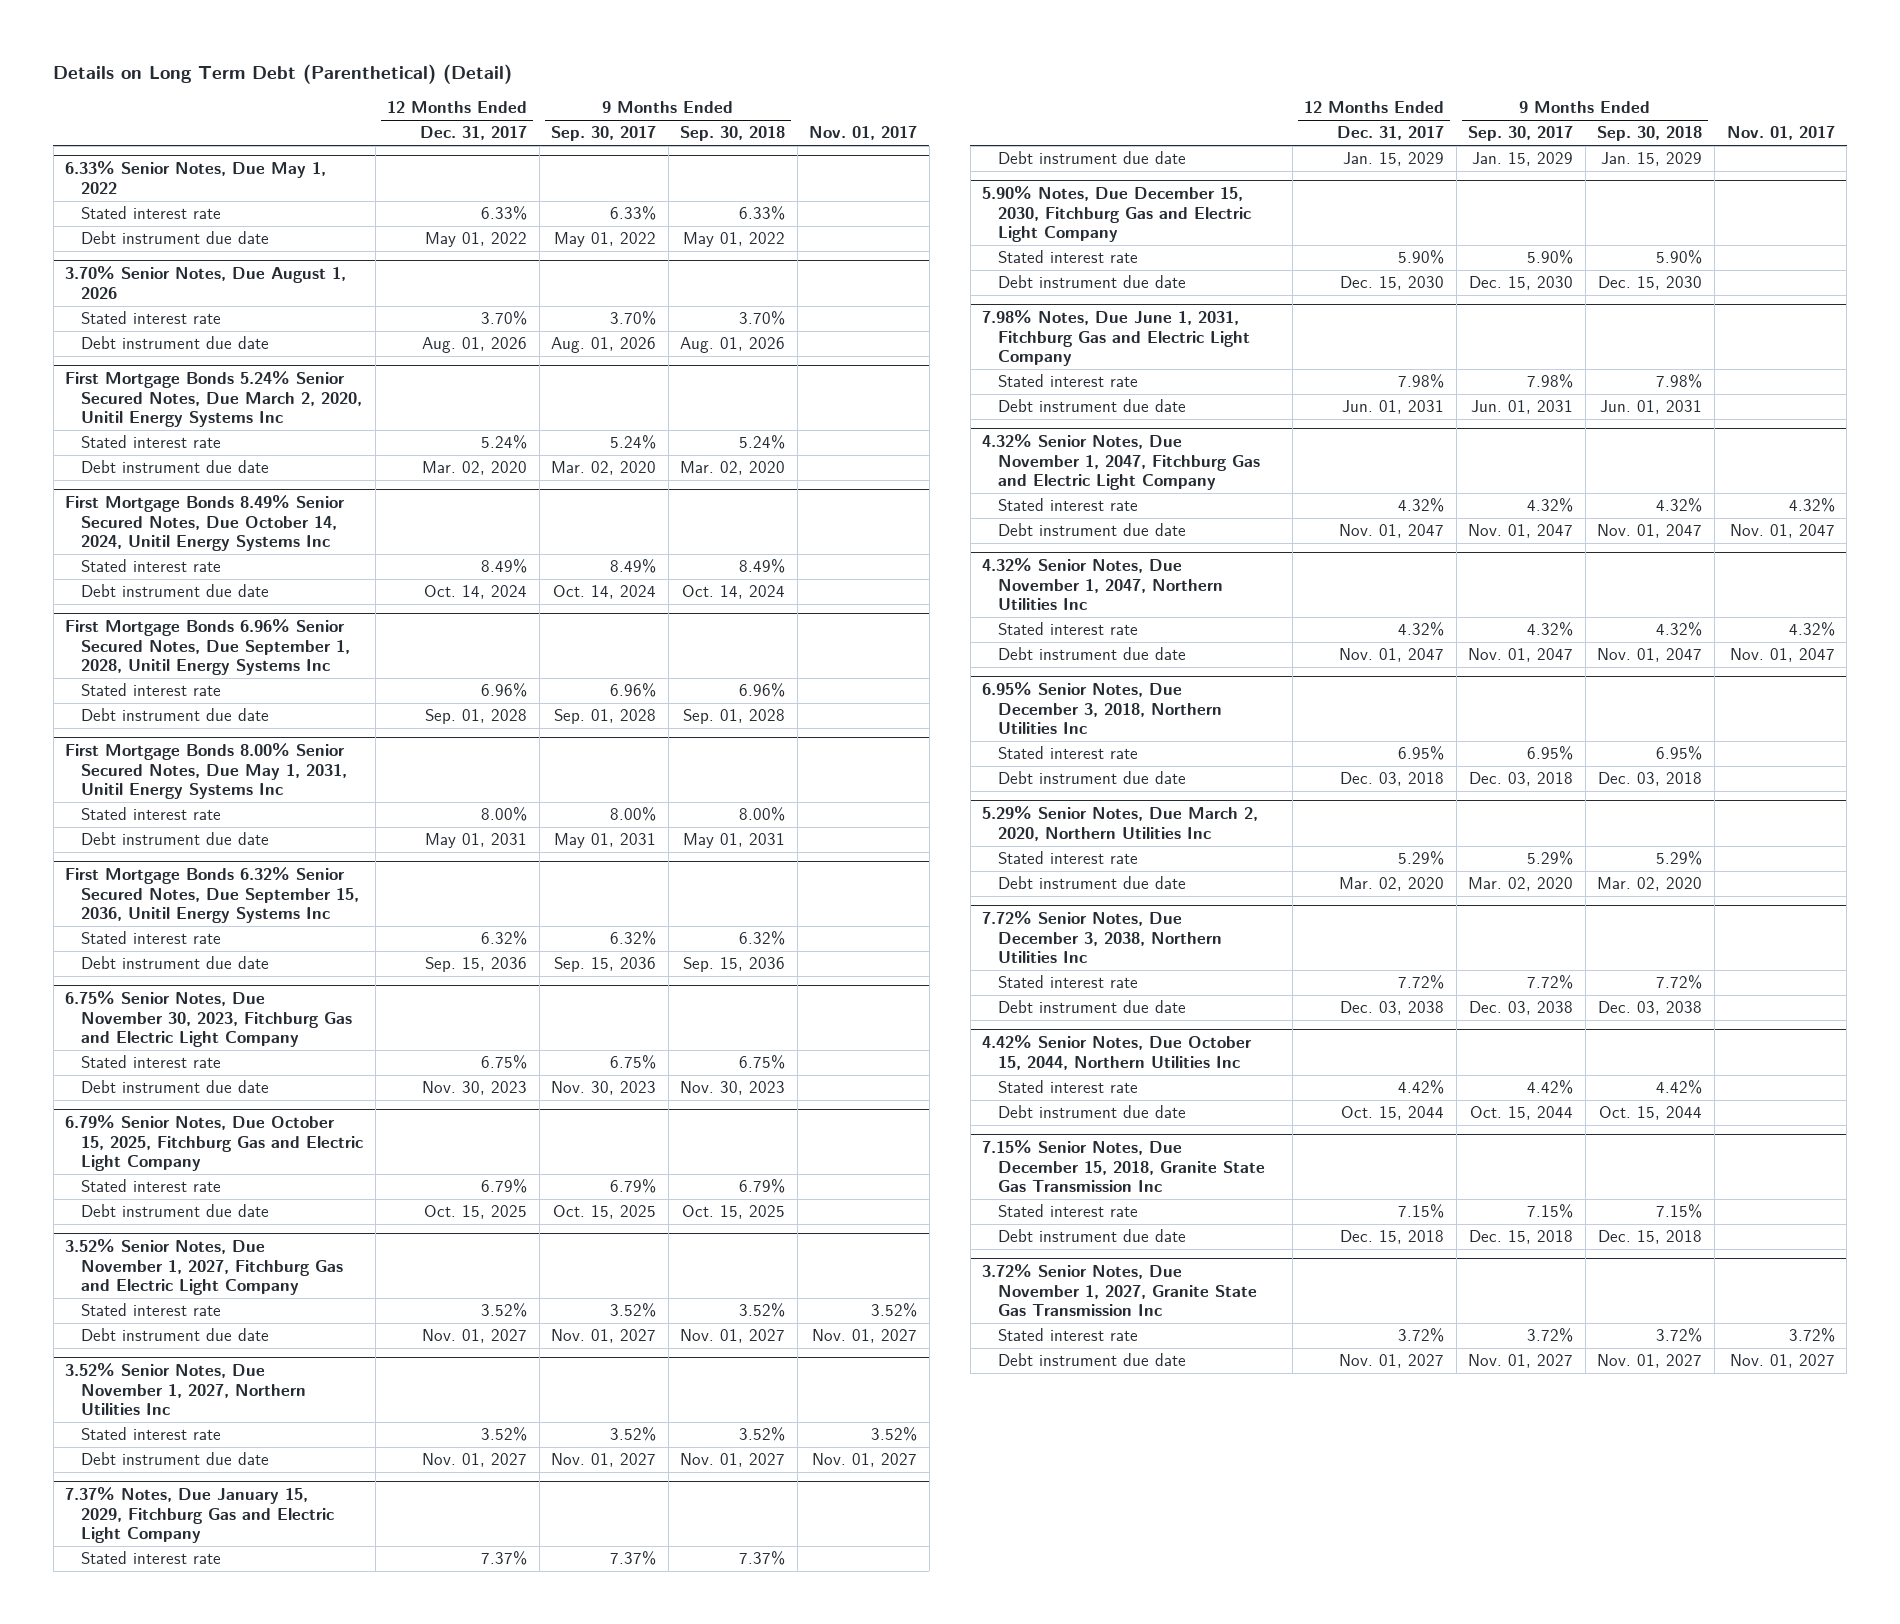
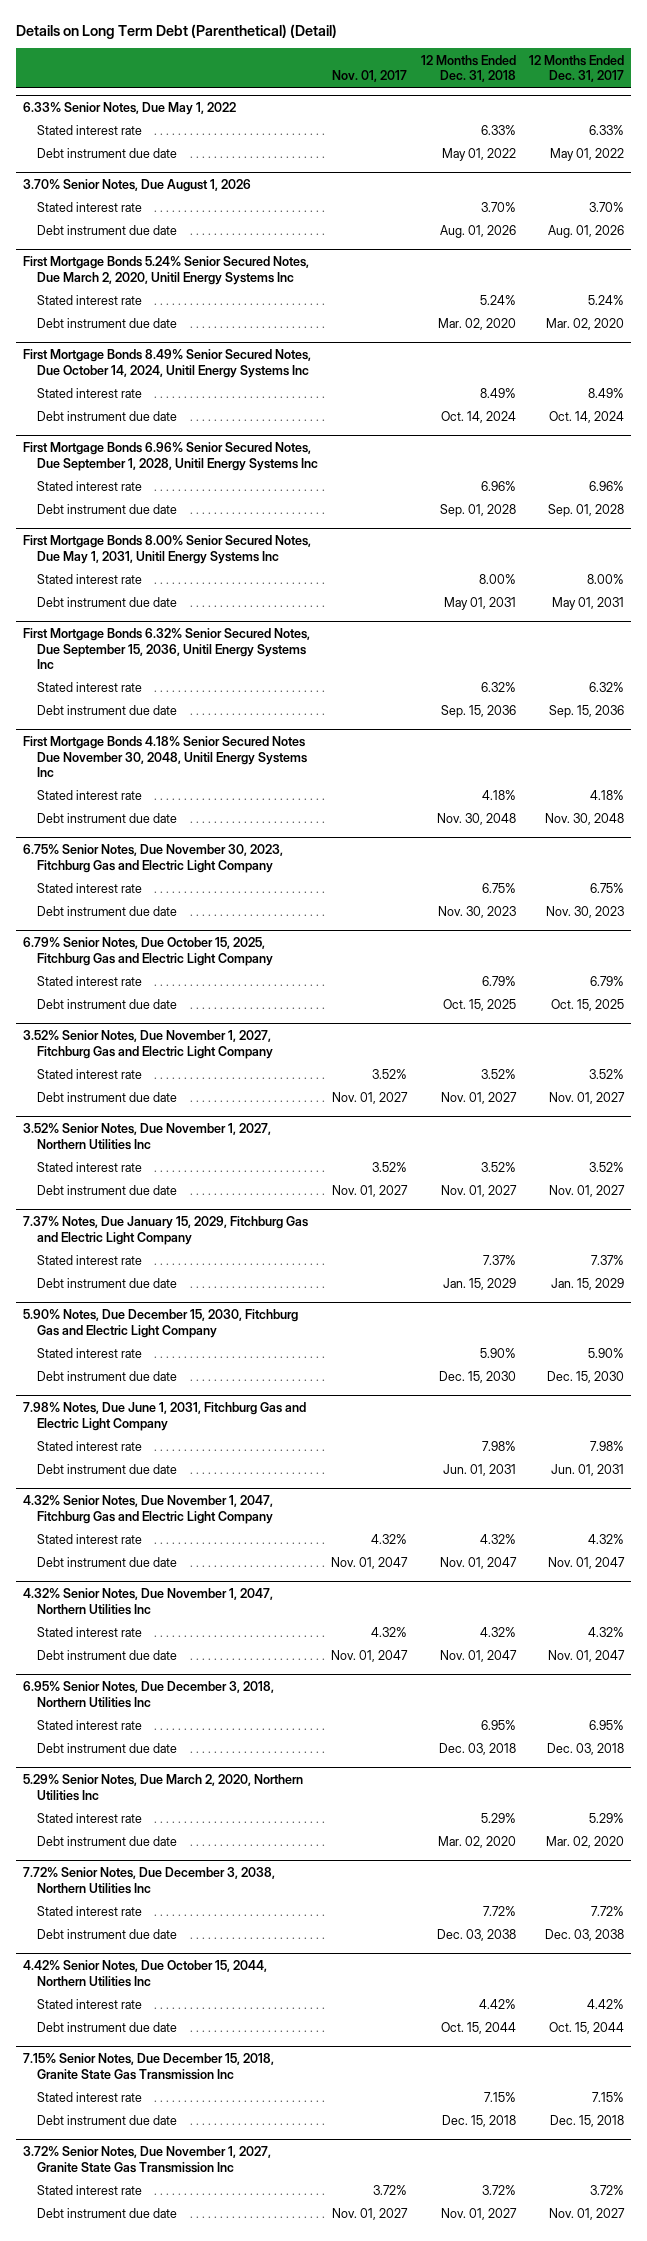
- | 12 Months Ended Dec. 31, 2017 | 9 Months Ended Sep. 30, 2017 | 9 Months Ended Sep. 30, 2018 | Nov. 01, 2017
+ | Nov. 01, 2017 | 12 Months Ended Dec. 31, 2018 | 12 Months Ended Dec. 31, 2017
+ First Mortgage Bonds 4.18% Senior Secured Notes Due November 30, 2048, Unitil Energy Systems Inc
+ Stated interest rate | | 4.18% | 4.18%
+ Debt instrument due date | | Nov. 30, 2048 | Nov. 30, 2048

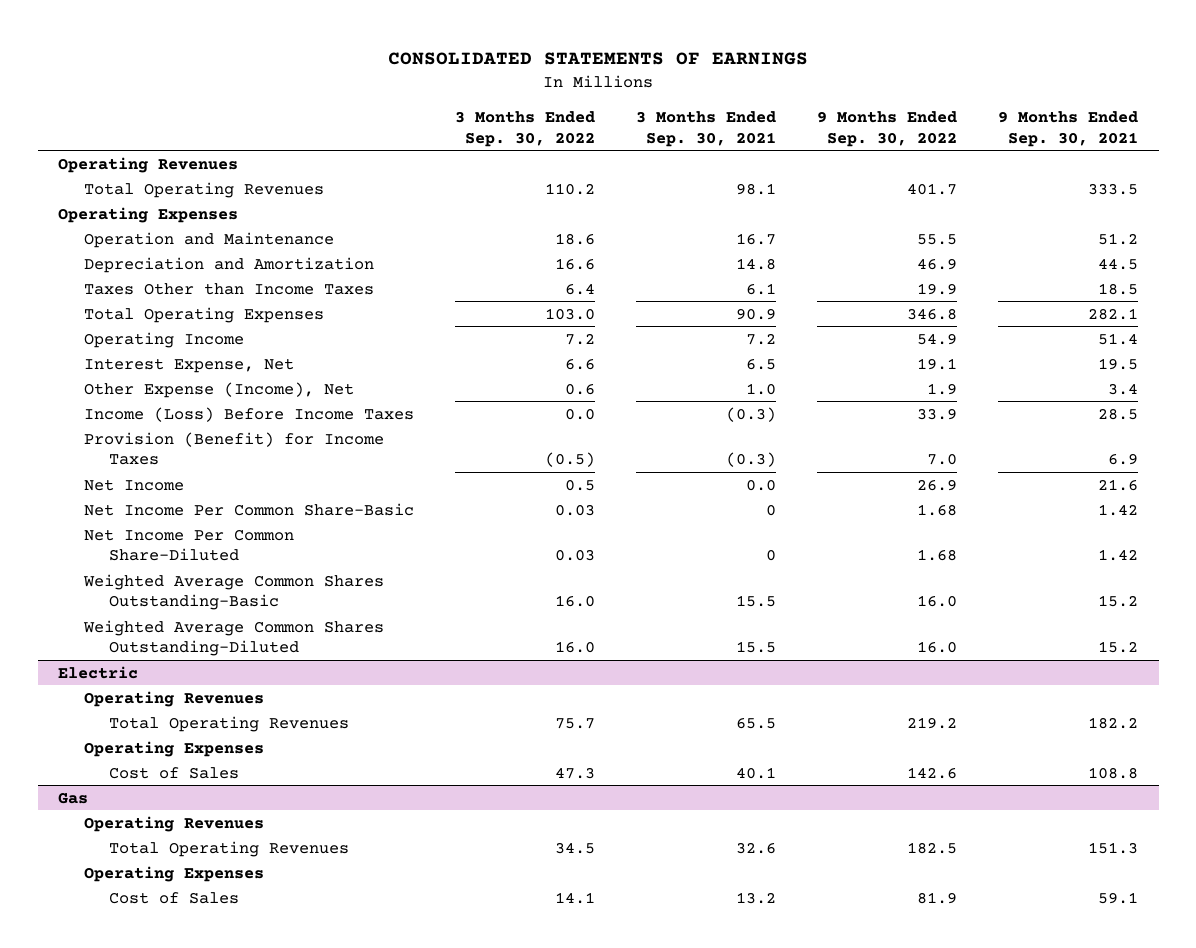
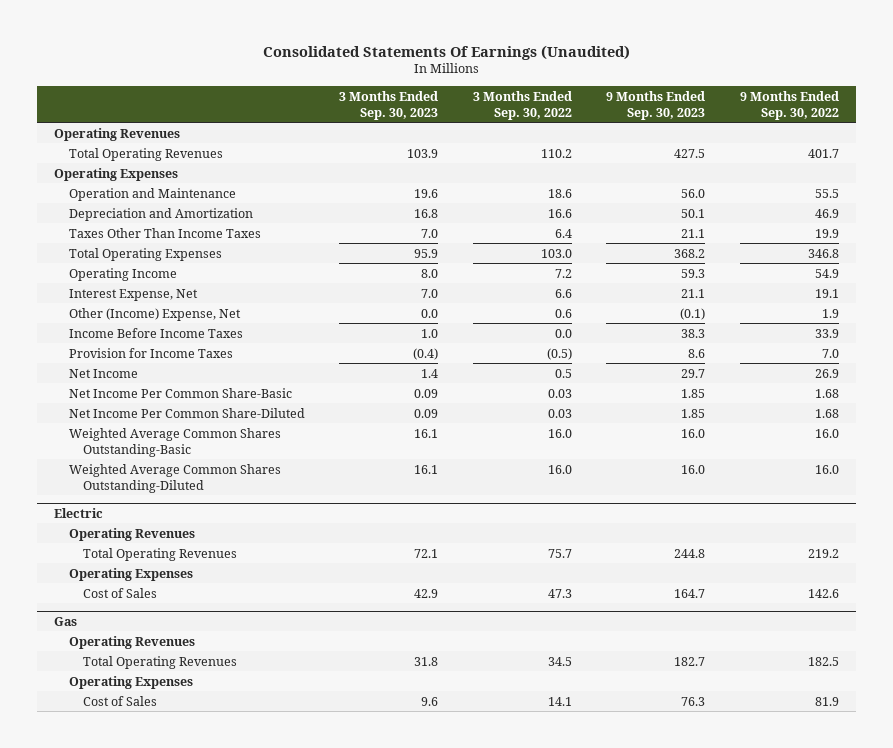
- CONSOLIDATED STATEMENTS OF EARNINGS
+ Consolidated Statements Of Earnings (Unaudited)
- | 3 Months Ended Sep. 30, 2022 | 3 Months Ended Sep. 30, 2021 | 9 Months Ended Sep. 30, 2022 | 9 Months Ended Sep. 30, 2021
+ | 3 Months Ended Sep. 30, 2023 | 3 Months Ended Sep. 30, 2022 | 9 Months Ended Sep. 30, 2023 | 9 Months Ended Sep. 30, 2022
- Taxes Other than Income Taxes | 6.4 | 6.1 | 19.9 | 18.5
+ Taxes Other Than Income Taxes | 7.0 | 6.4 | 21.1 | 19.9
- Other Expense (Income), Net | 0.6 | 1.0 | 1.9 | 3.4
- Income (Loss) Before Income Taxes | 0.0 | (0.3) | 33.9 | 28.5
- Provision (Benefit) for Income Taxes | (0.5) | (0.3) | 7.0 | 6.9
+ Other (Income) Expense, Net | 0.0 | 0.6 | (0.1) | 1.9
+ Income Before Income Taxes | 1.0 | 0.0 | 38.3 | 33.9
+ Provision for Income Taxes | (0.4) | (0.5) | 8.6 | 7.0

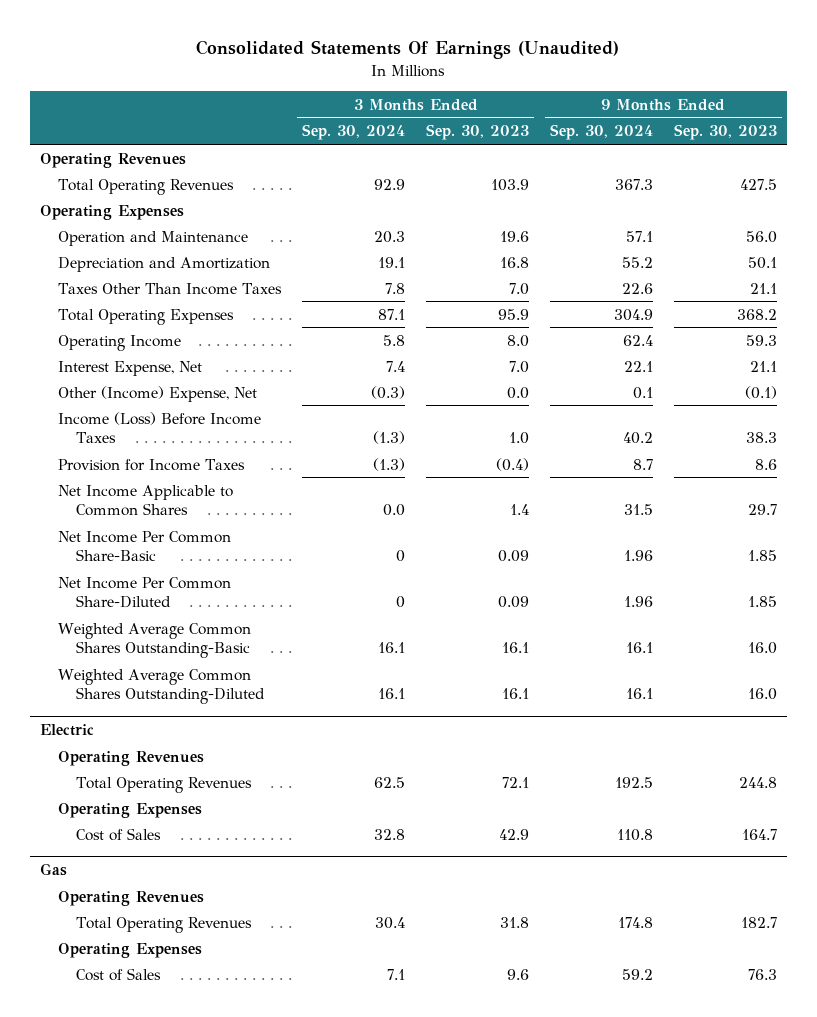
- | 3 Months Ended Sep. 30, 2023 | 3 Months Ended Sep. 30, 2022 | 9 Months Ended Sep. 30, 2023 | 9 Months Ended Sep. 30, 2022
+ | 3 Months Ended Sep. 30, 2024 | 3 Months Ended Sep. 30, 2023 | 9 Months Ended Sep. 30, 2024 | 9 Months Ended Sep. 30, 2023
- Income Before Income Taxes | 1.0 | 0.0 | 38.3 | 33.9
+ Income (Loss) Before Income Taxes | (1.3) | 1.0 | 40.2 | 38.3
- Net Income | 1.4 | 0.5 | 29.7 | 26.9
+ Net Income Applicable to Common Shares | 0.0 | 1.4 | 31.5 | 29.7

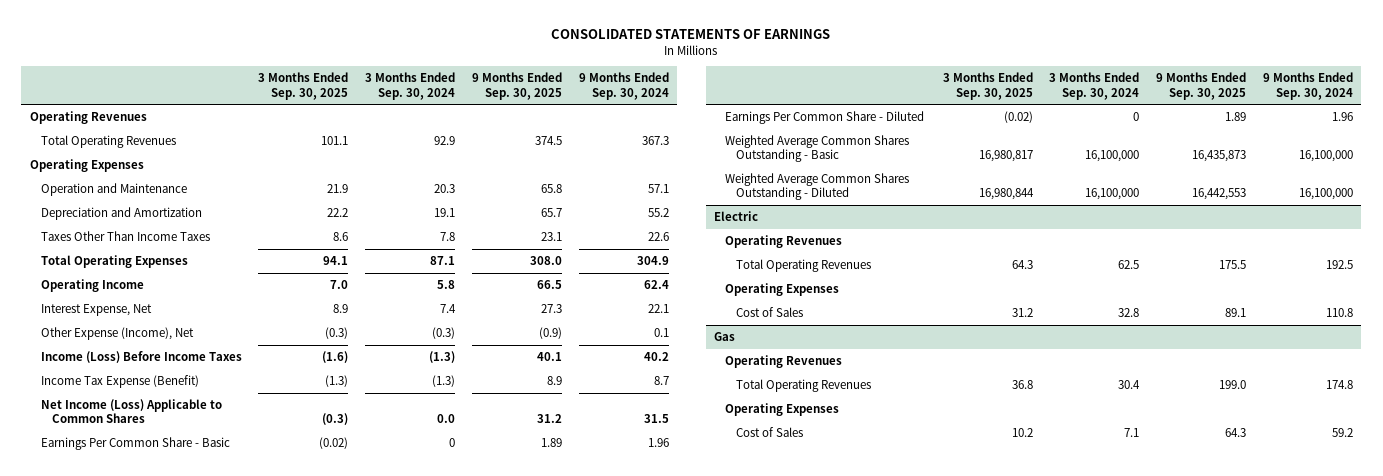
- Consolidated Statements Of Earnings (Unaudited)
+ CONSOLIDATED STATEMENTS OF EARNINGS
- | 3 Months Ended Sep. 30, 2024 | 3 Months Ended Sep. 30, 2023 | 9 Months Ended Sep. 30, 2024 | 9 Months Ended Sep. 30, 2023
+ | 3 Months Ended Sep. 30, 2025 | 3 Months Ended Sep. 30, 2024 | 9 Months Ended Sep. 30, 2025 | 9 Months Ended Sep. 30, 2024
- Other (Income) Expense, Net | (0.3) | 0.0 | 0.1 | (0.1)
+ Other Expense (Income), Net | (0.3) | (0.3) | (0.9) | 0.1
- Provision for Income Taxes | (1.3) | (0.4) | 8.7 | 8.6
- Net Income Applicable to Common Shares | 0.0 | 1.4 | 31.5 | 29.7
- Net Income Per Common Share-Basic | 0 | 0.09 | 1.96 | 1.85
- Net Income Per Common Share-Diluted | 0 | 0.09 | 1.96 | 1.85
- Weighted Average Common Shares Outstanding-Basic | 16.1 | 16.1 | 16.1 | 16.0
- Weighted Average Common Shares Outstanding-Diluted | 16.1 | 16.1 | 16.1 | 16.0
+ Income Tax Expense (Benefit) | (1.3) | (1.3) | 8.9 | 8.7
+ Net Income (Loss) Applicable to Common Shares | (0.3) | 0.0 | 31.2 | 31.5
+ Earnings Per Common Share - Basic | (0.02) | 0 | 1.89 | 1.96
+ Earnings Per Common Share - Diluted | (0.02) | 0 | 1.89 | 1.96
+ Weighted Average Common Shares Outstanding - Basic | 16,980,817 | 16,100,000 | 16,435,873 | 16,100,000
+ Weighted Average Common Shares Outstanding - Diluted | 16,980,844 | 16,100,000 | 16,442,553 | 16,100,000

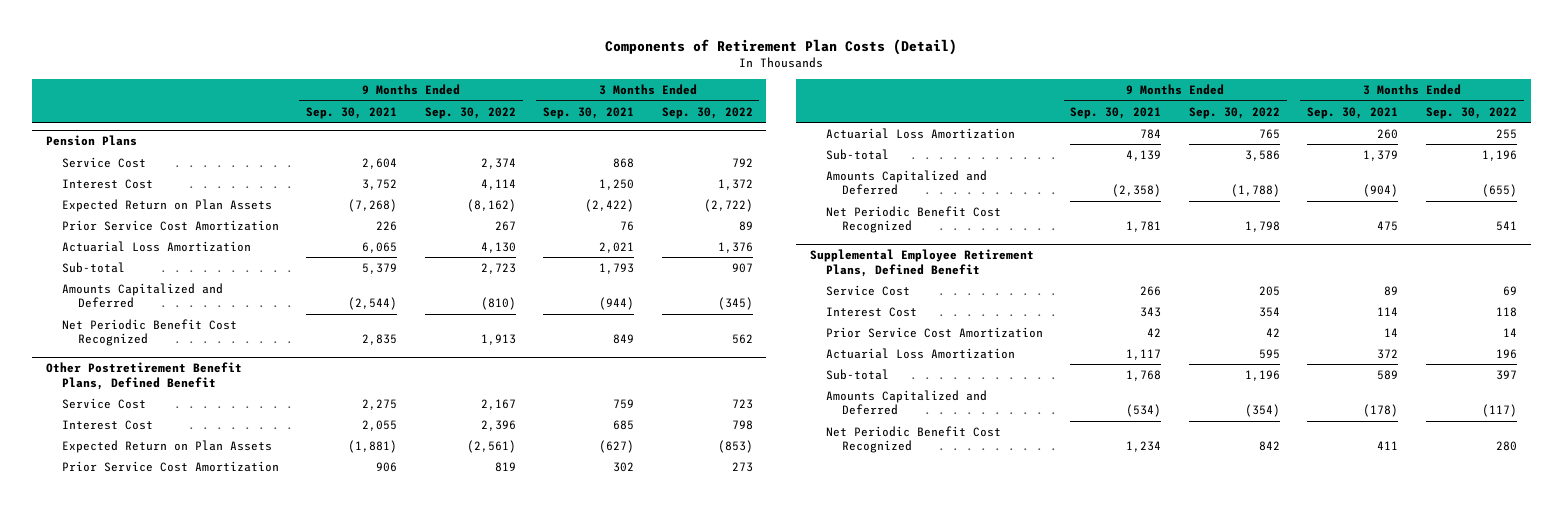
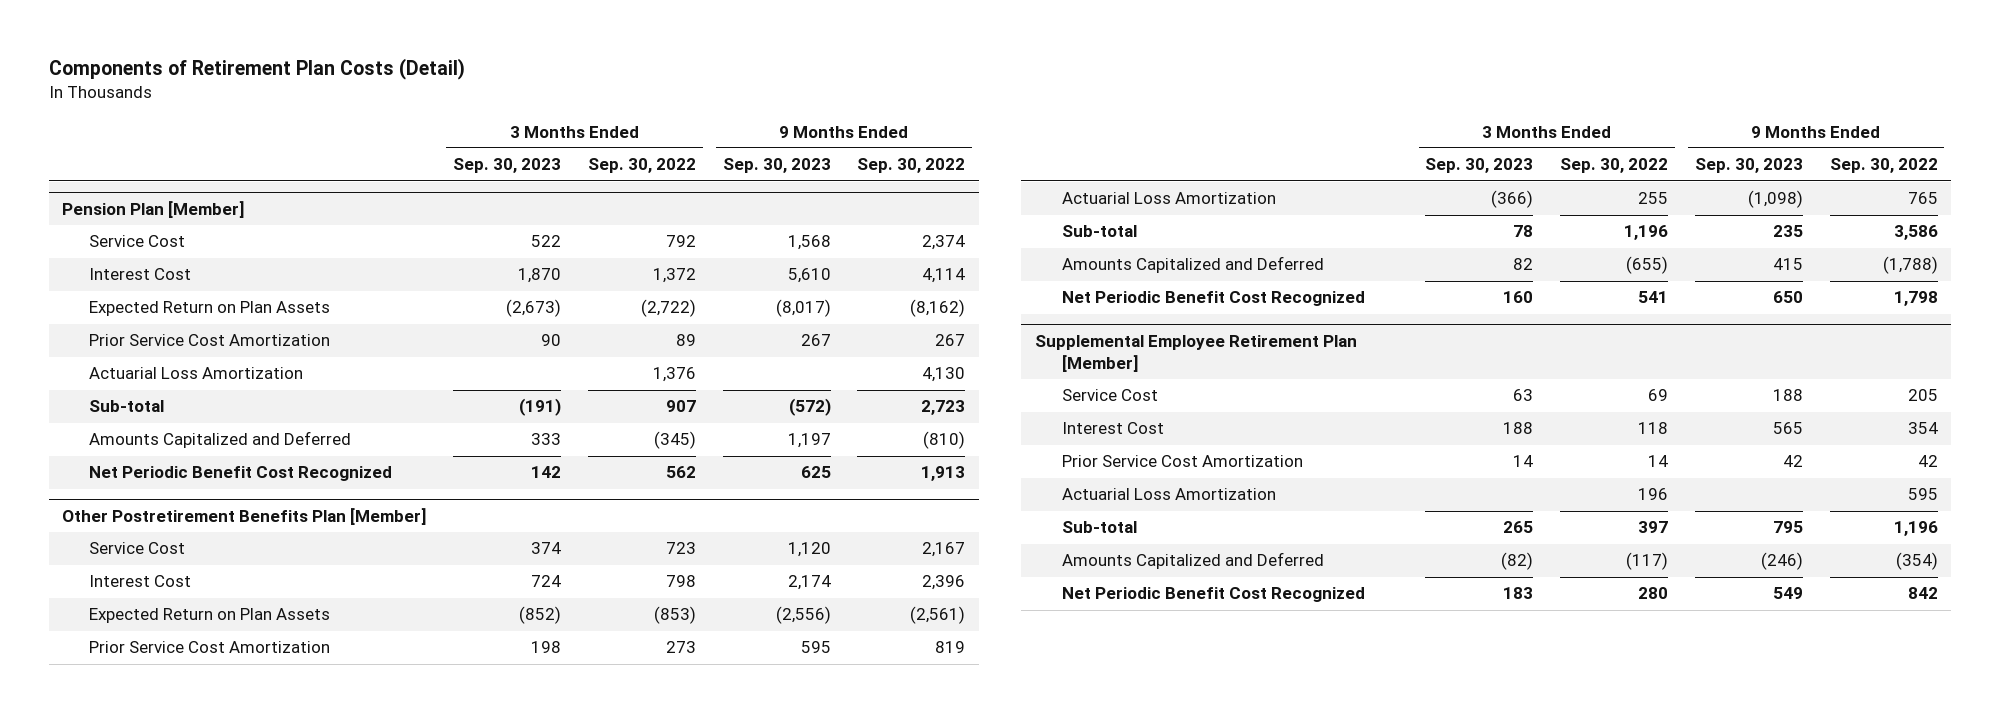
- | 9 Months Ended Sep. 30, 2021 | 9 Months Ended Sep. 30, 2022 | 3 Months Ended Sep. 30, 2021 | 3 Months Ended Sep. 30, 2022
+ | 3 Months Ended Sep. 30, 2023 | 3 Months Ended Sep. 30, 2022 | 9 Months Ended Sep. 30, 2023 | 9 Months Ended Sep. 30, 2022
- Pension Plans
+ Pension Plan [Member]
- Other Postretirement Benefit Plans, Defined Benefit
+ Other Postretirement Benefits Plan [Member]
- Supplemental Employee Retirement Plans, Defined Benefit
+ Supplemental Employee Retirement Plan [Member]

